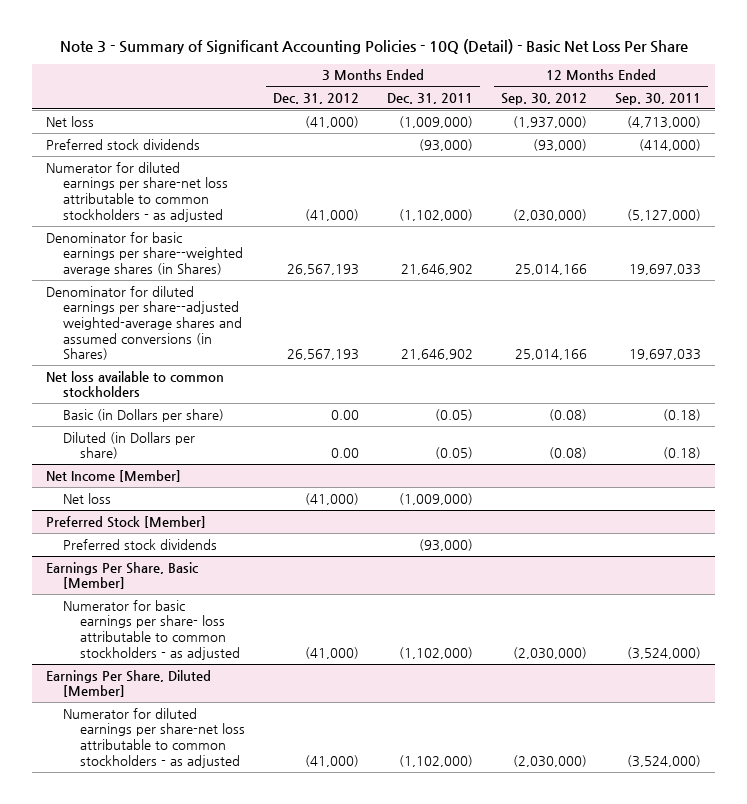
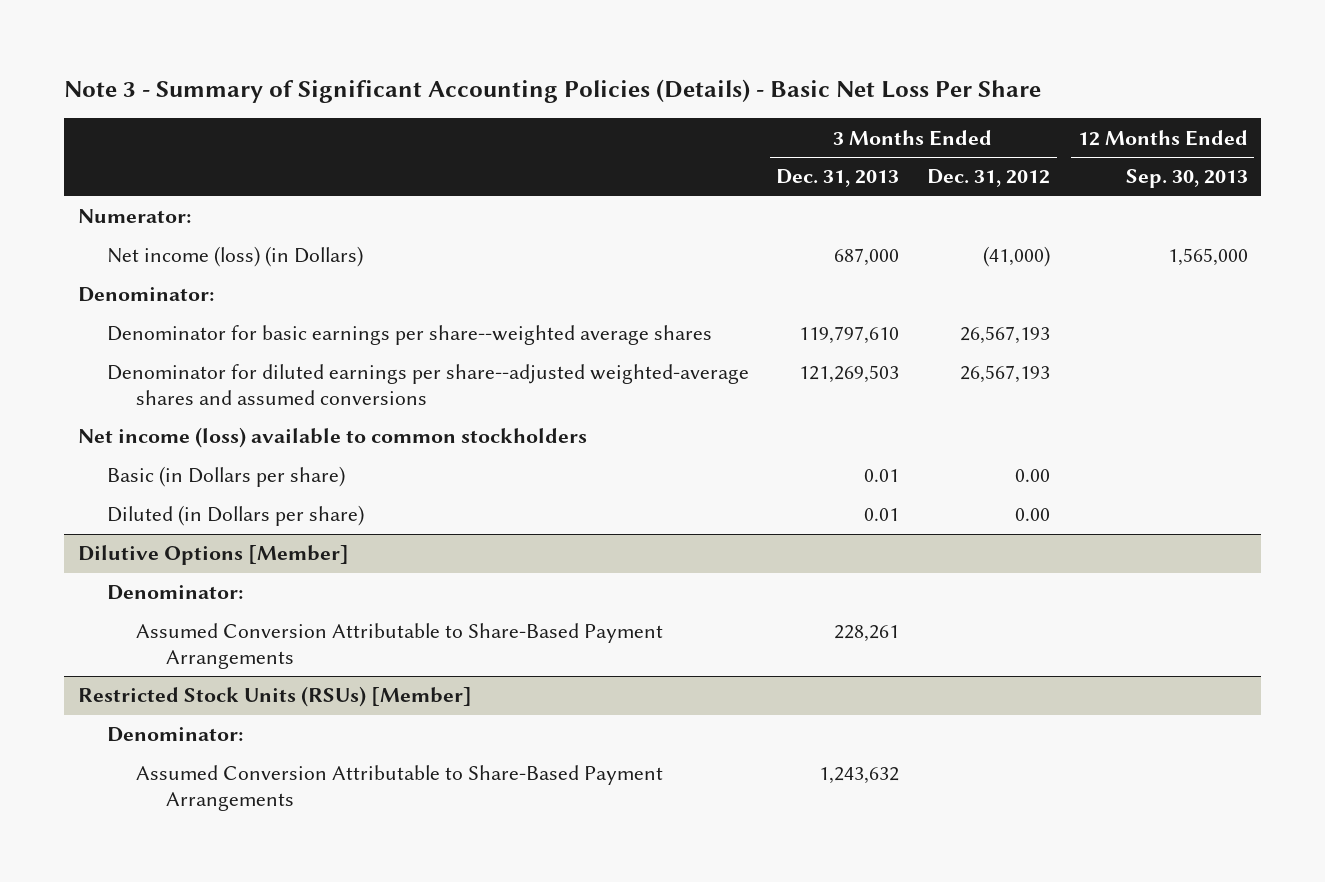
- Note 3 - Summary of Significant Accounting Policies - 10Q (Detail) - Basic Net Loss Per Share
+ Note 3 - Summary of Significant Accounting Policies (Details) - Basic Net Loss Per Share
- | 3 Months Ended Dec. 31, 2012 | 3 Months Ended Dec. 31, 2011 | 12 Months Ended Sep. 30, 2012 | 12 Months Ended Sep. 30, 2011
+ | 3 Months Ended Dec. 31, 2013 | 3 Months Ended Dec. 31, 2012 | 12 Months Ended Sep. 30, 2013
- Net loss | (41,000) | (1,009,000) | (1,937,000) | (4,713,000)
- Preferred stock dividends | | (93,000) | (93,000) | (414,000)
- Numerator for diluted earnings per share-net loss attributable to common stockholders - as adjusted | (41,000) | (1,102,000) | (2,030,000) | (5,127,000)
- Denominator for basic earnings per share--weighted average shares (in Shares) | 26,567,193 | 21,646,902 | 25,014,166 | 19,697,033
- Denominator for diluted earnings per share--adjusted weighted-average shares and assumed conversions (in Shares) | 26,567,193 | 21,646,902 | 25,014,166 | 19,697,033
- Net loss available to common stockholders
+ Numerator:
+ Net income (loss) (in Dollars) | 687,000 | (41,000) | 1,565,000
+ Denominator:
+ Denominator for basic earnings per share--weighted average shares | 119,797,610 | 26,567,193 |
+ Denominator for diluted earnings per share--adjusted weighted-average shares and assumed conversions | 121,269,503 | 26,567,193 |
+ Net income (loss) available to common stockholders
- Net Income [Member]
- Net loss | (41,000) | (1,009,000) | |
- Preferred Stock [Member]
- Preferred stock dividends | | (93,000) | |
- Earnings Per Share, Basic [Member]
- Numerator for basic earnings per share- loss attributable to common stockholders - as adjusted | (41,000) | (1,102,000) | (2,030,000) | (3,524,000)
- Earnings Per Share, Diluted [Member]
- Numerator for diluted earnings per share-net loss attributable to common stockholders - as adjusted | (41,000) | (1,102,000) | (2,030,000) | (3,524,000)
+ Dilutive Options [Member]
+ Denominator:
+ Assumed Conversion Attributable to Share-Based Payment Arrangements | 228,261 | |
+ Restricted Stock Units (RSUs) [Member]
+ Denominator:
+ Assumed Conversion Attributable to Share-Based Payment Arrangements | 1,243,632 | |

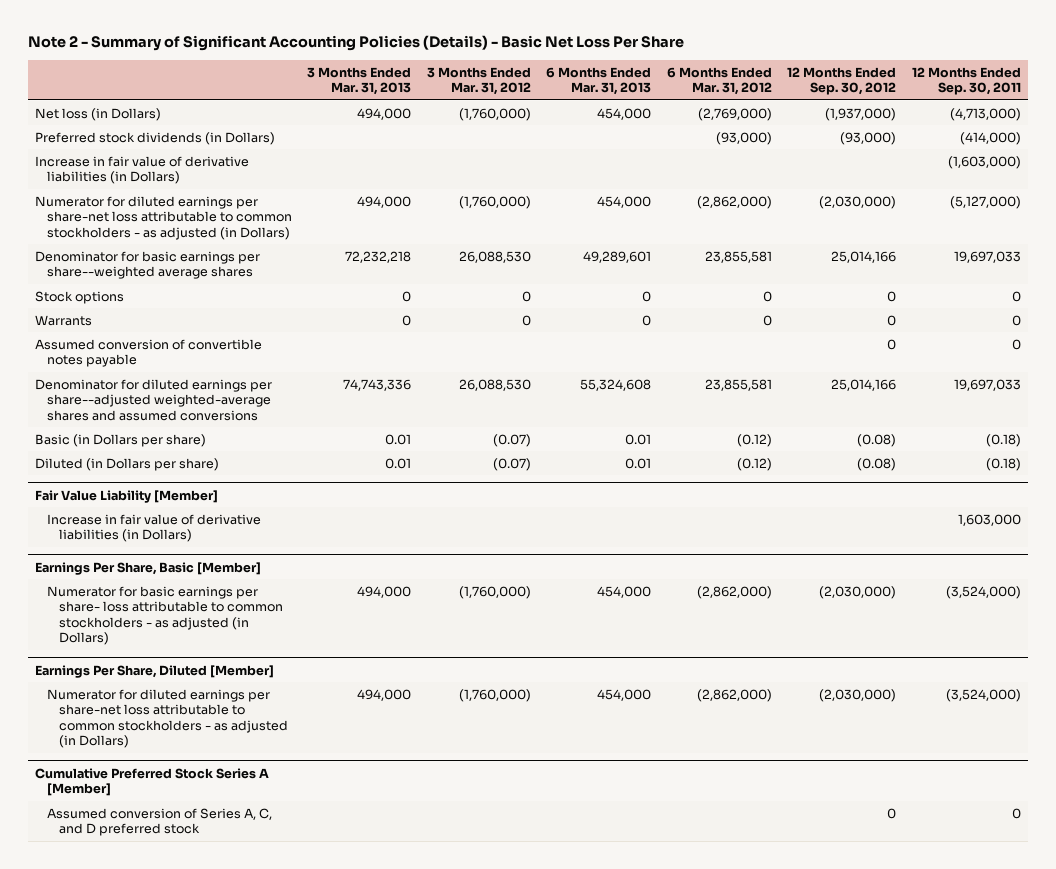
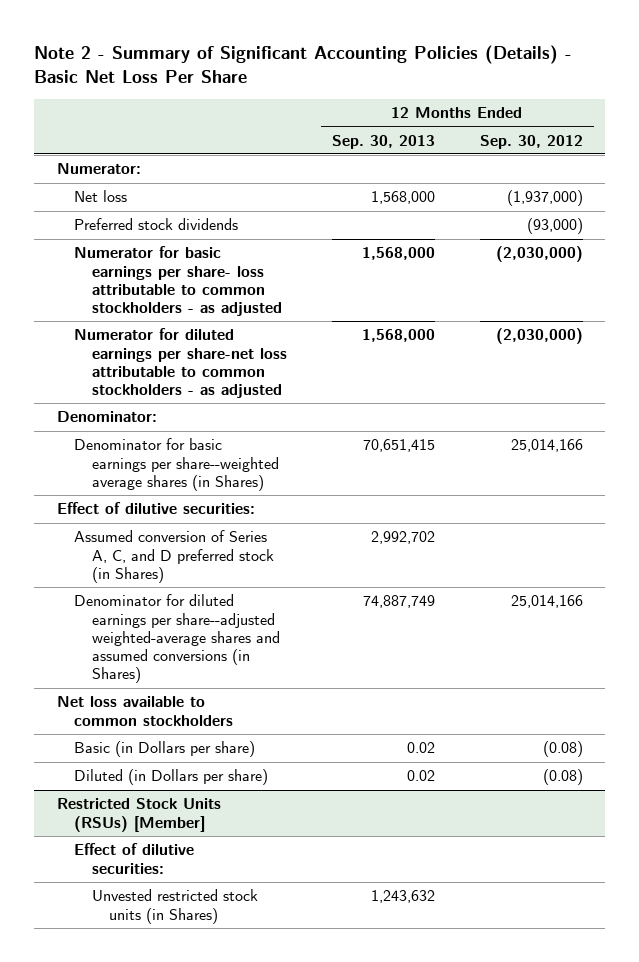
- | 3 Months Ended Mar. 31, 2013 | 3 Months Ended Mar. 31, 2012 | 6 Months Ended Mar. 31, 2013 | 6 Months Ended Mar. 31, 2012 | 12 Months Ended Sep. 30, 2012 | 12 Months Ended Sep. 30, 2011
+ | 12 Months Ended Sep. 30, 2013 | 12 Months Ended Sep. 30, 2012
- Net loss (in Dollars) | 494,000 | (1,760,000) | 454,000 | (2,769,000) | (1,937,000) | (4,713,000)
- Preferred stock dividends (in Dollars) | | | | (93,000) | (93,000) | (414,000)
- Increase in fair value of derivative liabilities (in Dollars) | | | | | | (1,603,000)
- Numerator for diluted earnings per share-net loss attributable to common stockholders - as adjusted (in Dollars) | 494,000 | (1,760,000) | 454,000 | (2,862,000) | (2,030,000) | (5,127,000)
- Denominator for basic earnings per share--weighted average shares | 72,232,218 | 26,088,530 | 49,289,601 | 23,855,581 | 25,014,166 | 19,697,033
- Stock options | 0 | 0 | 0 | 0 | 0 | 0
- Warrants | 0 | 0 | 0 | 0 | 0 | 0
- Assumed conversion of convertible notes payable | | | | | 0 | 0
- Denominator for diluted earnings per share--adjusted weighted-average shares and assumed conversions | 74,743,336 | 26,088,530 | 55,324,608 | 23,855,581 | 25,014,166 | 19,697,033
+ Numerator:
+ Net loss | 1,568,000 | (1,937,000)
+ Preferred stock dividends | | (93,000)
+ Numerator for basic earnings per share- loss attributable to common stockholders - as adjusted | 1,568,000 | (2,030,000)
+ Numerator for diluted earnings per share-net loss attributable to common stockholders - as adjusted | 1,568,000 | (2,030,000)
+ Denominator:
+ Denominator for basic earnings per share--weighted average shares (in Shares) | 70,651,415 | 25,014,166
+ Effect of dilutive securities:
+ Assumed conversion of Series A, C, and D preferred stock (in Shares) | 2,992,702 |
+ Denominator for diluted earnings per share--adjusted weighted-average shares and assumed conversions (in Shares) | 74,887,749 | 25,014,166
+ Net loss available to common stockholders
- Fair Value Liability [Member]
- Increase in fair value of derivative liabilities (in Dollars) | | | | | | 1,603,000
- Earnings Per Share, Basic [Member]
- Numerator for basic earnings per share- loss attributable to common stockholders - as adjusted (in Dollars) | 494,000 | (1,760,000) | 454,000 | (2,862,000) | (2,030,000) | (3,524,000)
- Earnings Per Share, Diluted [Member]
- Numerator for diluted earnings per share-net loss attributable to common stockholders - as adjusted (in Dollars) | 494,000 | (1,760,000) | 454,000 | (2,862,000) | (2,030,000) | (3,524,000)
- Cumulative Preferred Stock Series A [Member]
- Assumed conversion of Series A, C, and D preferred stock | | | | | 0 | 0
+ Restricted Stock Units (RSUs) [Member]
+ Effect of dilutive securities:
+ Unvested restricted stock units (in Shares) | 1,243,632 |

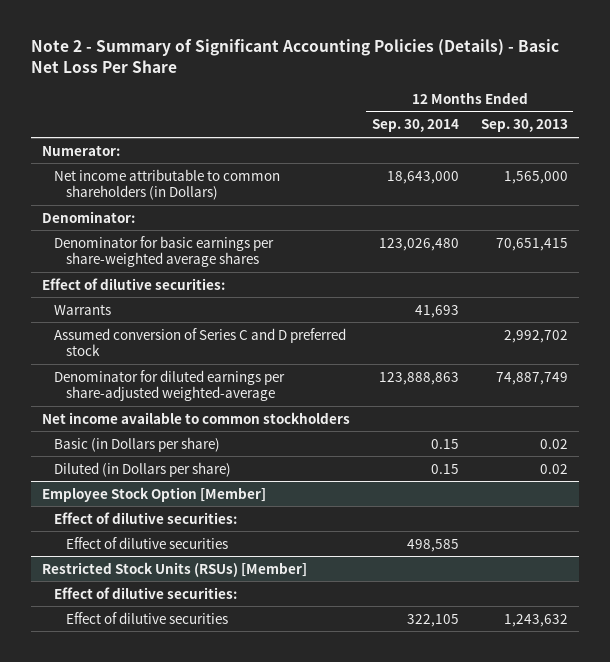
- | 12 Months Ended Sep. 30, 2013 | 12 Months Ended Sep. 30, 2012
+ | 12 Months Ended Sep. 30, 2014 | 12 Months Ended Sep. 30, 2013
- Net loss | 1,568,000 | (1,937,000)
- Preferred stock dividends | | (93,000)
- Numerator for basic earnings per share- loss attributable to common stockholders - as adjusted | 1,568,000 | (2,030,000)
- Numerator for diluted earnings per share-net loss attributable to common stockholders - as adjusted | 1,568,000 | (2,030,000)
+ Net income attributable to common shareholders (in Dollars) | 18,643,000 | 1,565,000
- Denominator for basic earnings per share--weighted average shares (in Shares) | 70,651,415 | 25,014,166
+ Denominator for basic earnings per share-weighted average shares | 123,026,480 | 70,651,415
- Assumed conversion of Series A, C, and D preferred stock (in Shares) | 2,992,702 |
- Denominator for diluted earnings per share--adjusted weighted-average shares and assumed conversions (in Shares) | 74,887,749 | 25,014,166
- Net loss available to common stockholders
+ Warrants | 41,693 |
+ Assumed conversion of Series C and D preferred stock | | 2,992,702
+ Denominator for diluted earnings per share-adjusted weighted-average | 123,888,863 | 74,887,749
+ Net income available to common stockholders
+ Employee Stock Option [Member]
+ Effect of dilutive securities:
+ Effect of dilutive securities | 498,585 |
@ Restricted Stock Units (RSUs) [Member]
- Unvested restricted stock units (in Shares) | 1,243,632 |
+ Effect of dilutive securities | 322,105 | 1,243,632

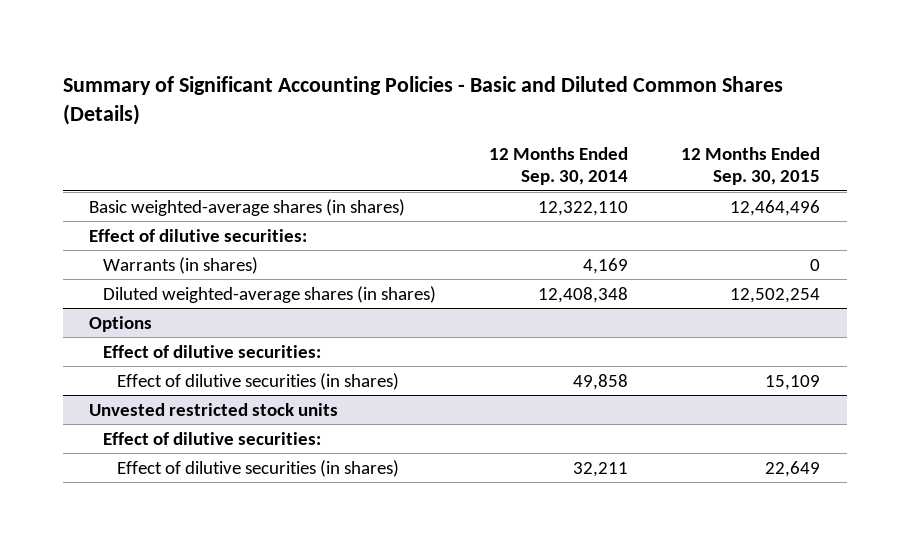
- Note 2 - Summary of Significant Accounting Policies (Details) - Basic Net Loss Per Share
+ Summary of Significant Accounting Policies - Basic and Diluted Common Shares (Details)
- | 12 Months Ended Sep. 30, 2014 | 12 Months Ended Sep. 30, 2013
+ | 12 Months Ended Sep. 30, 2014 | 12 Months Ended Sep. 30, 2015
- Numerator:
- Net income attributable to common shareholders (in Dollars) | 18,643,000 | 1,565,000
- Denominator:
- Denominator for basic earnings per share-weighted average shares | 123,026,480 | 70,651,415
+ Basic weighted-average shares (in shares) | 12,322,110 | 12,464,496
- Warrants | 41,693 |
- Assumed conversion of Series C and D preferred stock | | 2,992,702
- Denominator for diluted earnings per share-adjusted weighted-average | 123,888,863 | 74,887,749
- Net income available to common stockholders
- Basic (in Dollars per share) | 0.15 | 0.02
- Diluted (in Dollars per share) | 0.15 | 0.02
- Employee Stock Option [Member]
+ Warrants (in shares) | 4,169 | 0
+ Diluted weighted-average shares (in shares) | 12,408,348 | 12,502,254
+ Options
- Effect of dilutive securities | 498,585 |
- Restricted Stock Units (RSUs) [Member]
+ Effect of dilutive securities (in shares) | 49,858 | 15,109
+ Unvested restricted stock units
- Effect of dilutive securities | 322,105 | 1,243,632
+ Effect of dilutive securities (in shares) | 32,211 | 22,649

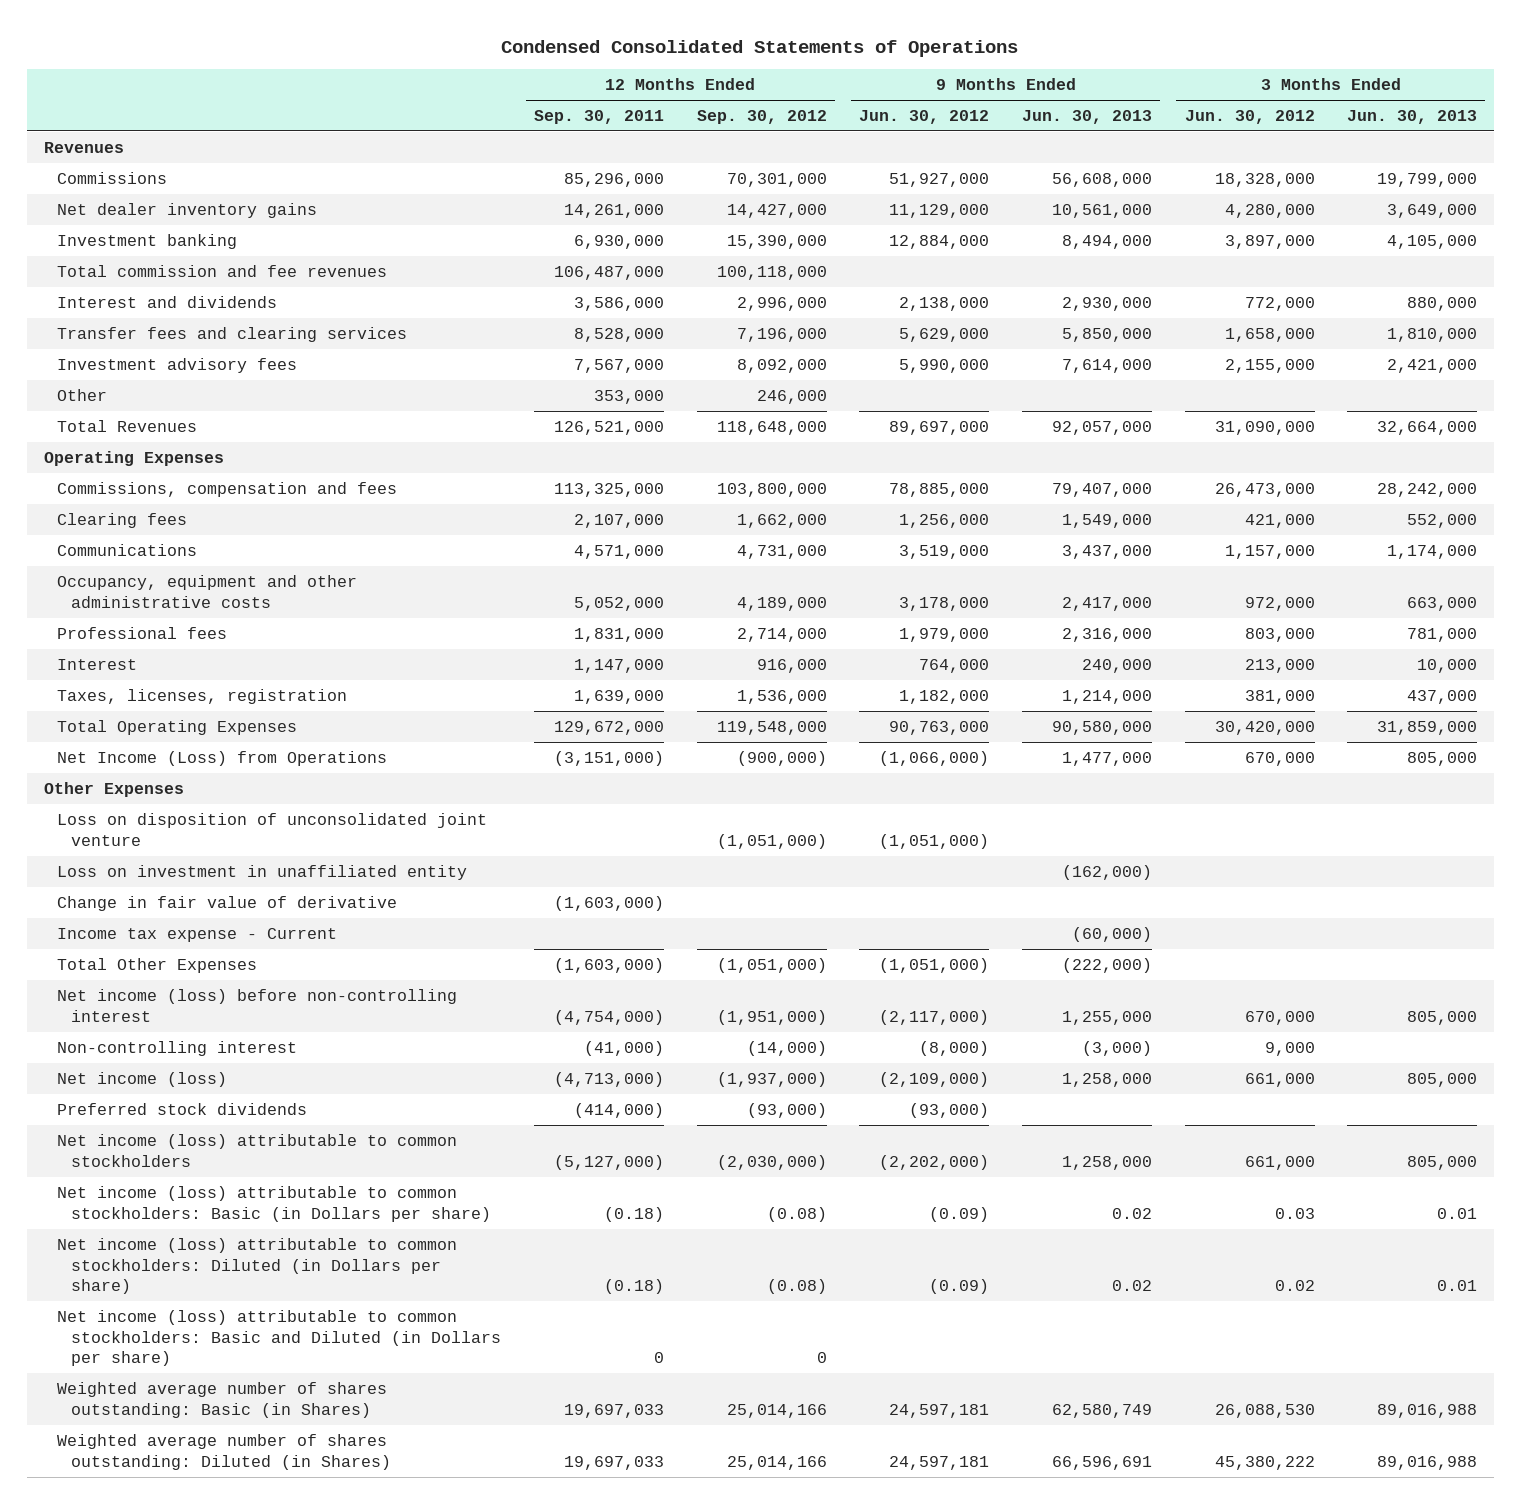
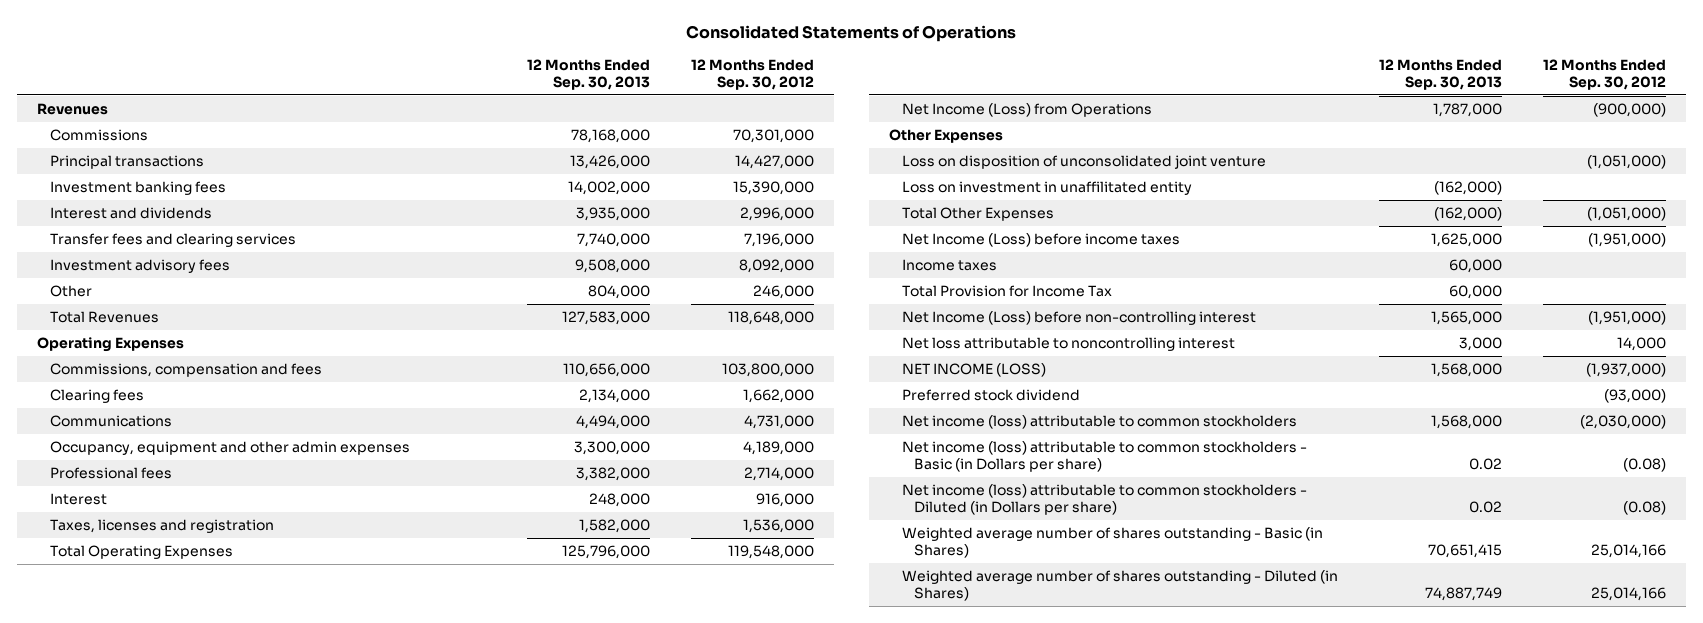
- Condensed Consolidated Statements of Operations
+ Consolidated Statements of Operations
- | 12 Months Ended Sep. 30, 2011 | 12 Months Ended Sep. 30, 2012 | 9 Months Ended Jun. 30, 2012 | 9 Months Ended Jun. 30, 2013 | 3 Months Ended Jun. 30, 2012 | 3 Months Ended Jun. 30, 2013
+ | 12 Months Ended Sep. 30, 2013 | 12 Months Ended Sep. 30, 2012
- Net dealer inventory gains | 14,261,000 | 14,427,000 | 11,129,000 | 10,561,000 | 4,280,000 | 3,649,000
- Investment banking | 6,930,000 | 15,390,000 | 12,884,000 | 8,494,000 | 3,897,000 | 4,105,000
- Total commission and fee revenues | 106,487,000 | 100,118,000 | | | |
+ Principal transactions | 13,426,000 | 14,427,000
+ Investment banking fees | 14,002,000 | 15,390,000
- Occupancy, equipment and other administrative costs | 5,052,000 | 4,189,000 | 3,178,000 | 2,417,000 | 972,000 | 663,000
+ Occupancy, equipment and other admin expenses | 3,300,000 | 4,189,000
- Taxes, licenses, registration | 1,639,000 | 1,536,000 | 1,182,000 | 1,214,000 | 381,000 | 437,000
+ Taxes, licenses and registration | 1,582,000 | 1,536,000
- Loss on investment in unaffiliated entity | | | | (162,000) | |
- Change in fair value of derivative | (1,603,000) | | | | |
- Income tax expense - Current | | | | (60,000) | |
+ Loss on investment in unaffilitated entity | (162,000) |
- Net income (loss) before non-controlling interest | (4,754,000) | (1,951,000) | (2,117,000) | 1,255,000 | 670,000 | 805,000
- Non-controlling interest | (41,000) | (14,000) | (8,000) | (3,000) | 9,000 |
- Net income (loss) | (4,713,000) | (1,937,000) | (2,109,000) | 1,258,000 | 661,000 | 805,000
- Preferred stock dividends | (414,000) | (93,000) | (93,000) | | |
+ Net Income (Loss) before income taxes | 1,625,000 | (1,951,000)
+ Income taxes | 60,000 |
+ Total Provision for Income Tax | 60,000 |
+ Net Income (Loss) before non-controlling interest | 1,565,000 | (1,951,000)
+ Net loss attributable to noncontrolling interest | 3,000 | 14,000
+ NET INCOME (LOSS) | 1,568,000 | (1,937,000)
+ Preferred stock dividend | | (93,000)
- Net income (loss) attributable to common stockholders: Basic (in Dollars per share) | (0.18) | (0.08) | (0.09) | 0.02 | 0.03 | 0.01
- Net income (loss) attributable to common stockholders: Diluted (in Dollars per share) | (0.18) | (0.08) | (0.09) | 0.02 | 0.02 | 0.01
- Net income (loss) attributable to common stockholders: Basic and Diluted (in Dollars per share) | 0 | 0 | | | |
- Weighted average number of shares outstanding: Basic (in Shares) | 19,697,033 | 25,014,166 | 24,597,181 | 62,580,749 | 26,088,530 | 89,016,988
- Weighted average number of shares outstanding: Diluted (in Shares) | 19,697,033 | 25,014,166 | 24,597,181 | 66,596,691 | 45,380,222 | 89,016,988
+ Net income (loss) attributable to common stockholders - Basic (in Dollars per share) | 0.02 | (0.08)
+ Net income (loss) attributable to common stockholders - Diluted (in Dollars per share) | 0.02 | (0.08)
+ Weighted average number of shares outstanding - Basic (in Shares) | 70,651,415 | 25,014,166
+ Weighted average number of shares outstanding - Diluted (in Shares) | 74,887,749 | 25,014,166

